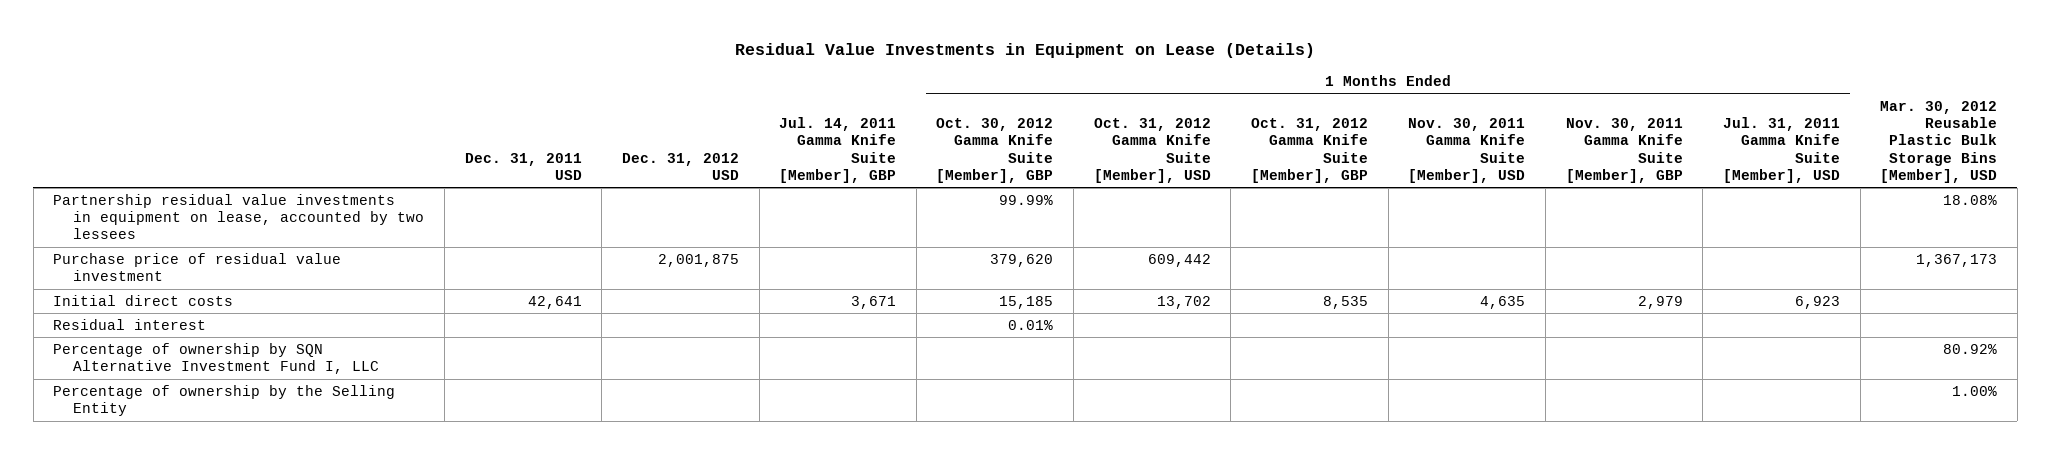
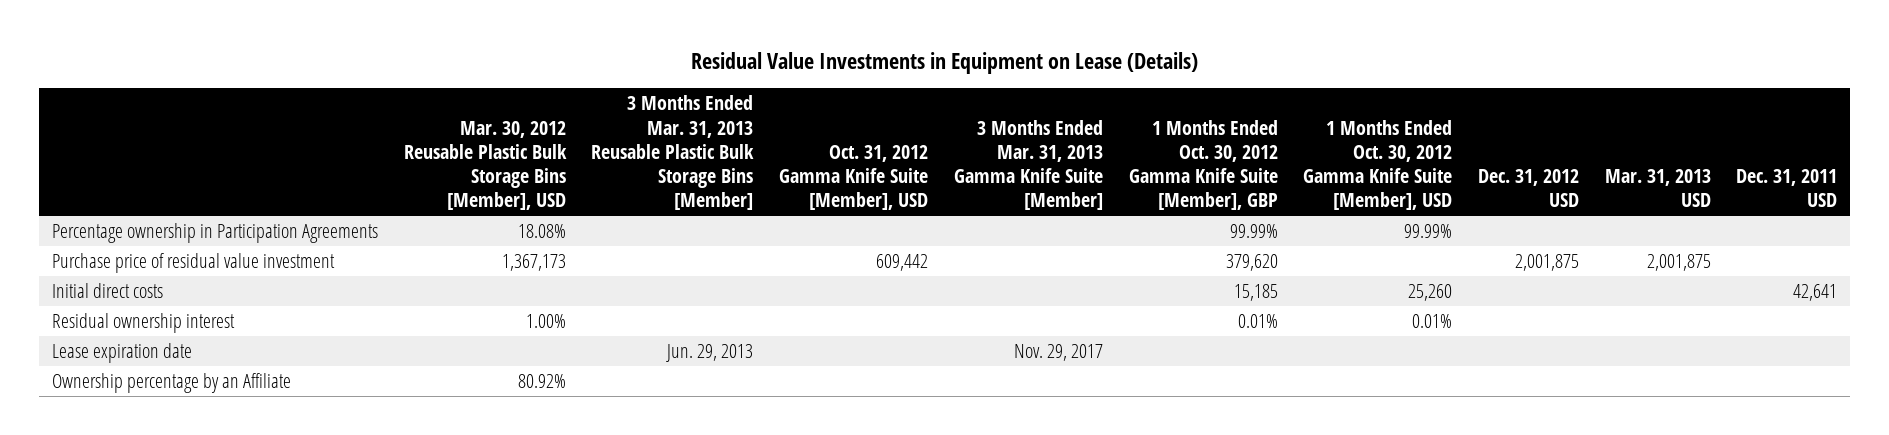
- | Dec. 31, 2011 USD | Dec. 31, 2012 USD | Jul. 14, 2011 Gamma Knife Suite [Member], GBP | 1 Months Ended Oct. 30, 2012 Gamma Knife Suite [Member], GBP | 1 Months Ended Oct. 31, 2012 Gamma Knife Suite [Member], USD | 1 Months Ended Oct. 31, 2012 Gamma Knife Suite [Member], GBP | 1 Months Ended Nov. 30, 2011 Gamma Knife Suite [Member], USD | 1 Months Ended Nov. 30, 2011 Gamma Knife Suite [Member], GBP | 1 Months Ended Jul. 31, 2011 Gamma Knife Suite [Member], USD | Mar. 30, 2012 Reusable Plastic Bulk Storage Bins [Member], USD
+ | Mar. 30, 2012 Reusable Plastic Bulk Storage Bins [Member], USD | 3 Months Ended Mar. 31, 2013 Reusable Plastic Bulk Storage Bins [Member] | Oct. 31, 2012 Gamma Knife Suite [Member], USD | 3 Months Ended Mar. 31, 2013 Gamma Knife Suite [Member] | 1 Months Ended Oct. 30, 2012 Gamma Knife Suite [Member], GBP | 1 Months Ended Oct. 30, 2012 Gamma Knife Suite [Member], USD | Dec. 31, 2012 USD | Mar. 31, 2013 USD | Dec. 31, 2011 USD
- Partnership residual value investments in equipment on lease, accounted by two lessees | | | | 99.99% | | | | | | 18.08%
+ Percentage ownership in Participation Agreements | 18.08% | | | | 99.99% | 99.99% | | |
- Residual interest | | | | 0.01% | | | | | |
- Percentage of ownership by SQN Alternative Investment Fund I, LLC | | | | | | | | | | 80.92%
- Percentage of ownership by the Selling Entity | | | | | | | | | | 1.00%
+ Residual ownership interest | 1.00% | | | | 0.01% | 0.01% | | |
+ Lease expiration date | | Jun. 29, 2013 | | Nov. 29, 2017 | | | | |
+ Ownership percentage by an Affiliate | 80.92% | | | | | | | |

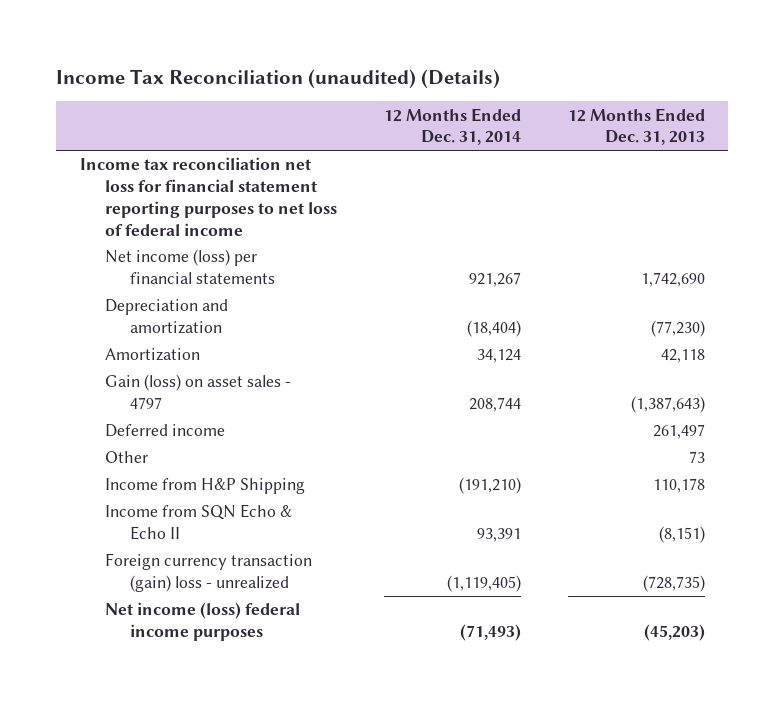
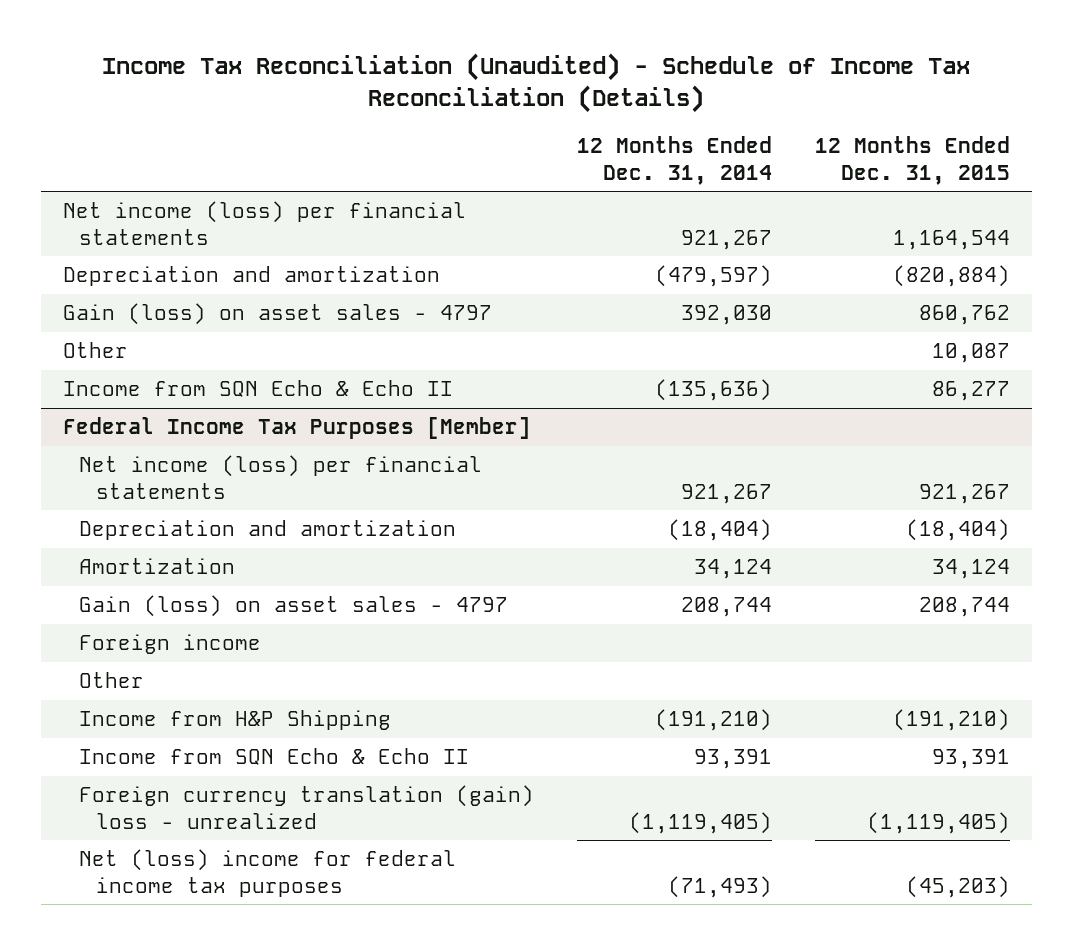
- Income Tax Reconciliation (unaudited) (Details)
+ Income Tax Reconciliation (Unaudited) - Schedule of Income Tax Reconciliation (Details)
- | 12 Months Ended Dec. 31, 2014 | 12 Months Ended Dec. 31, 2013
+ | 12 Months Ended Dec. 31, 2014 | 12 Months Ended Dec. 31, 2015
- Income tax reconciliation net loss for financial statement reporting purposes to net loss of federal income
+ Depreciation and amortization | (479,597) | (820,884)
+ Gain (loss) on asset sales - 4797 | 392,030 | 860,762
+ Other | | 10,087
+ Income from SQN Echo & Echo II | (135,636) | 86,277
+ Federal Income Tax Purposes [Member]
+ Net income (loss) per financial statements | 921,267 | 921,267
- Deferred income | | 261,497
+ Foreign income
- Foreign currency transaction (gain) loss - unrealized | (1,119,405) | (728,735)
- Net income (loss) federal income purposes | (71,493) | (45,203)
+ Foreign currency translation (gain) loss - unrealized | (1,119,405) | (1,119,405)
+ Net (loss) income for federal income tax purposes | (71,493) | (45,203)

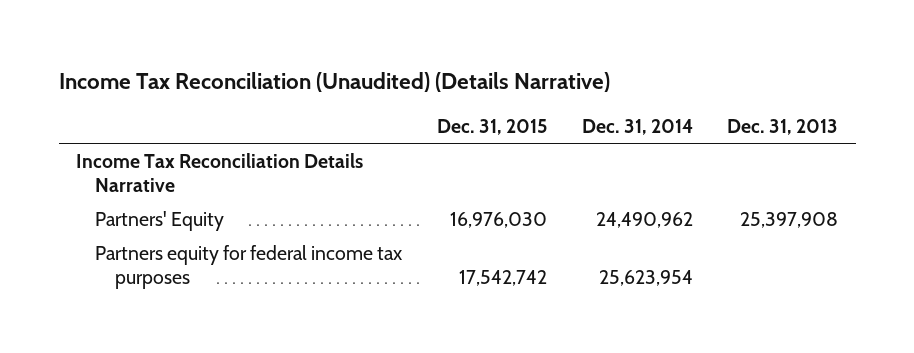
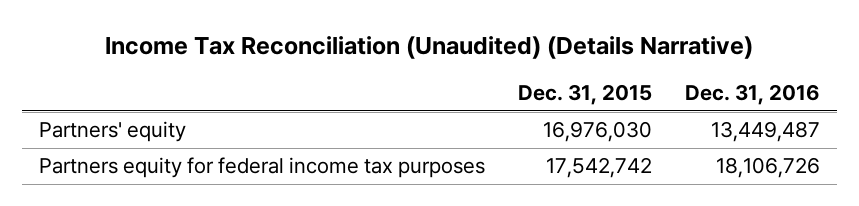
- | Dec. 31, 2015 | Dec. 31, 2014 | Dec. 31, 2013
+ | Dec. 31, 2015 | Dec. 31, 2016
- Income Tax Reconciliation Details Narrative
- Partners' Equity | 16,976,030 | 24,490,962 | 25,397,908
+ Partners' equity | 16,976,030 | 13,449,487

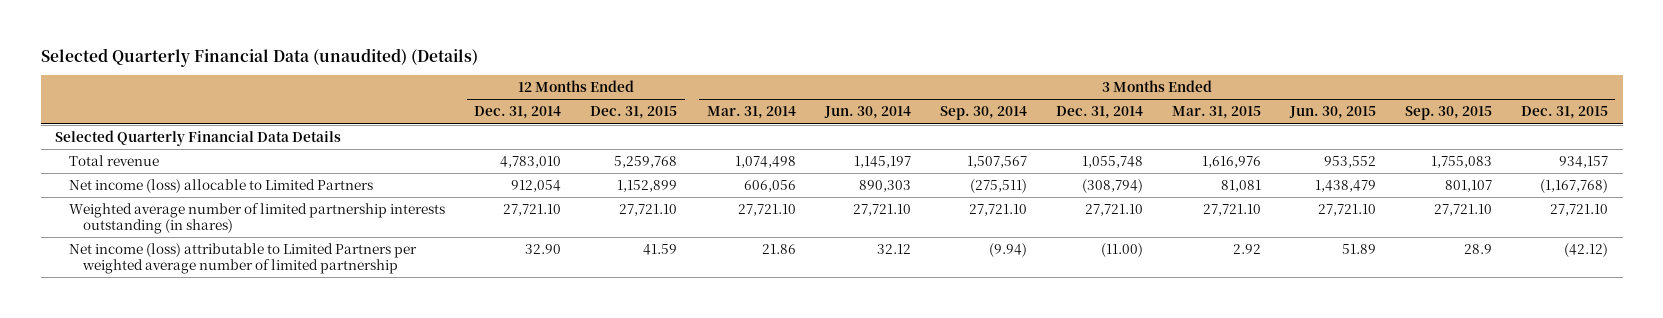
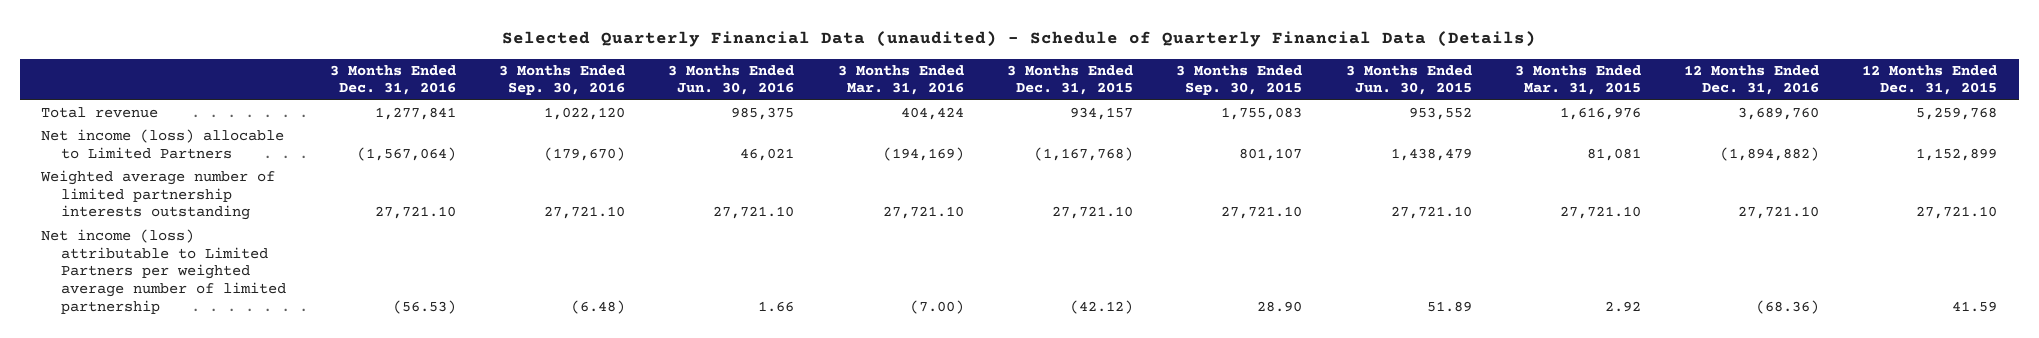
- Selected Quarterly Financial Data (unaudited) (Details)
+ Selected Quarterly Financial Data (unaudited) - Schedule of Quarterly Financial Data (Details)
- | 12 Months Ended Dec. 31, 2014 | 12 Months Ended Dec. 31, 2015 | 3 Months Ended Mar. 31, 2014 | 3 Months Ended Jun. 30, 2014 | 3 Months Ended Sep. 30, 2014 | 3 Months Ended Dec. 31, 2014 | 3 Months Ended Mar. 31, 2015 | 3 Months Ended Jun. 30, 2015 | 3 Months Ended Sep. 30, 2015 | 3 Months Ended Dec. 31, 2015
+ | 3 Months Ended Dec. 31, 2016 | 3 Months Ended Sep. 30, 2016 | 3 Months Ended Jun. 30, 2016 | 3 Months Ended Mar. 31, 2016 | 3 Months Ended Dec. 31, 2015 | 3 Months Ended Sep. 30, 2015 | 3 Months Ended Jun. 30, 2015 | 3 Months Ended Mar. 31, 2015 | 12 Months Ended Dec. 31, 2016 | 12 Months Ended Dec. 31, 2015
- Selected Quarterly Financial Data Details
- Weighted average number of limited partnership interests outstanding (in shares) | 27,721.10 | 27,721.10 | 27,721.10 | 27,721.10 | 27,721.10 | 27,721.10 | 27,721.10 | 27,721.10 | 27,721.10 | 27,721.10
- Net income (loss) attributable to Limited Partners per weighted average number of limited partnership | 32.90 | 41.59 | 21.86 | 32.12 | (9.94) | (11.00) | 2.92 | 51.89 | 28.9 | (42.12)
+ Weighted average number of limited partnership interests outstanding | 27,721.10 | 27,721.10 | 27,721.10 | 27,721.10 | 27,721.10 | 27,721.10 | 27,721.10 | 27,721.10 | 27,721.10 | 27,721.10
+ Net income (loss) attributable to Limited Partners per weighted average number of limited partnership | (56.53) | (6.48) | 1.66 | (7.00) | (42.12) | 28.90 | 51.89 | 2.92 | (68.36) | 41.59

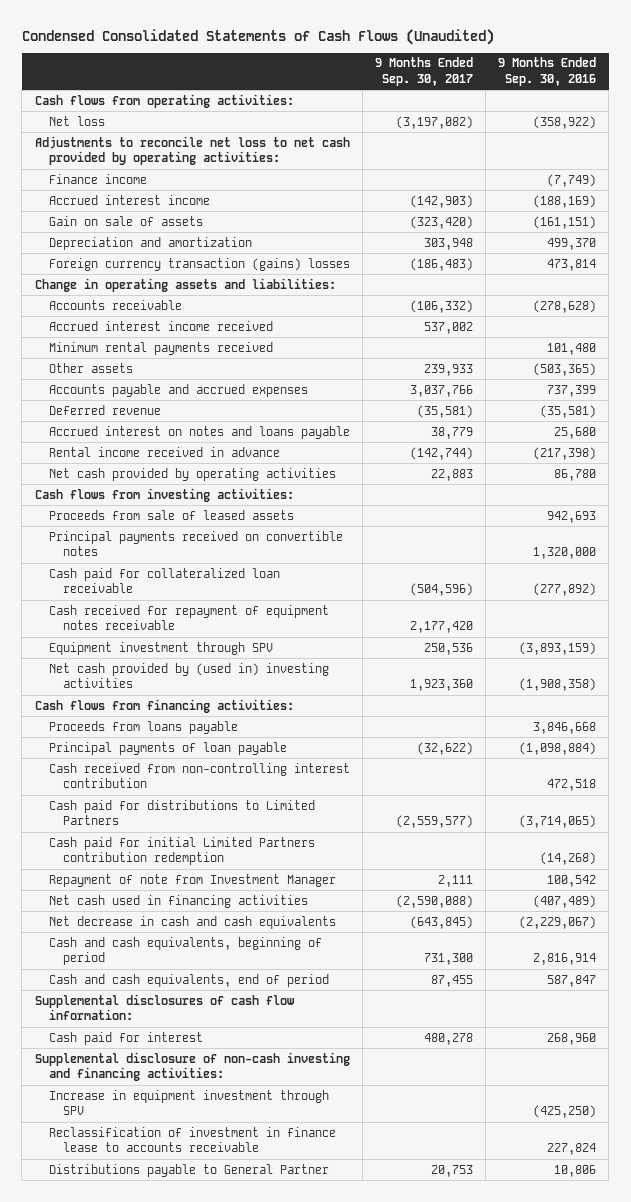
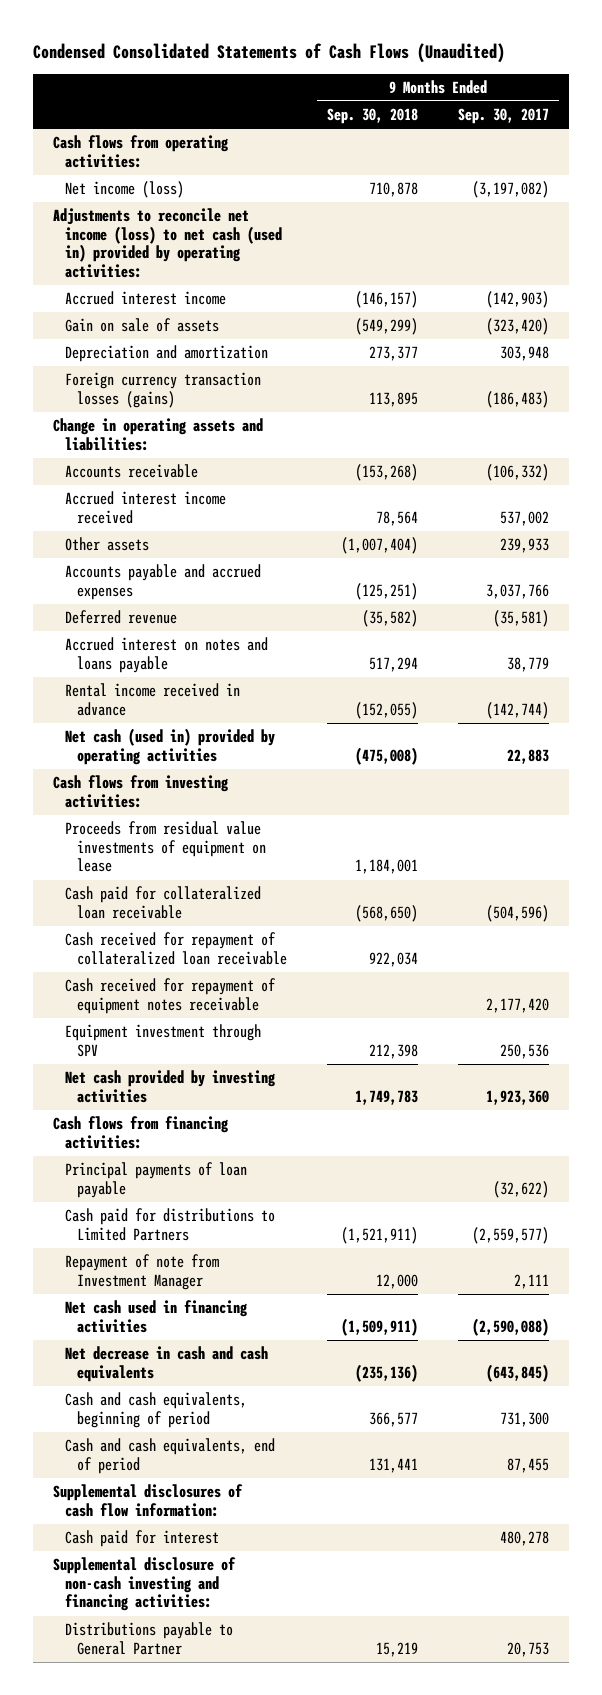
- | 9 Months Ended Sep. 30, 2017 | 9 Months Ended Sep. 30, 2016
+ | 9 Months Ended Sep. 30, 2018 | 9 Months Ended Sep. 30, 2017
- Net loss | (3,197,082) | (358,922)
- Adjustments to reconcile net loss to net cash provided by operating activities:
- Finance income | | (7,749)
+ Net income (loss) | 710,878 | (3,197,082)
+ Adjustments to reconcile net income (loss) to net cash (used in) provided by operating activities:
- Foreign currency transaction (gains) losses | (186,483) | 473,814
+ Foreign currency transaction losses (gains) | 113,895 | (186,483)
- Minimum rental payments received | | 101,480
- Net cash provided by operating activities | 22,883 | 86,780
+ Net cash (used in) provided by operating activities | (475,008) | 22,883
- Proceeds from sale of leased assets | | 942,693
- Principal payments received on convertible notes | | 1,320,000
+ Proceeds from residual value investments of equipment on lease | 1,184,001 |
+ Cash received for repayment of collateralized loan receivable | 922,034 |
- Net cash provided by (used in) investing activities | 1,923,360 | (1,908,358)
+ Net cash provided by investing activities | 1,749,783 | 1,923,360
- Proceeds from loans payable | | 3,846,668
- Cash received from non-controlling interest contribution | | 472,518
- Cash paid for initial Limited Partners contribution redemption | | (14,268)
- Increase in equipment investment through SPV | | (425,250)
- Reclassification of investment in finance lease to accounts receivable | | 227,824

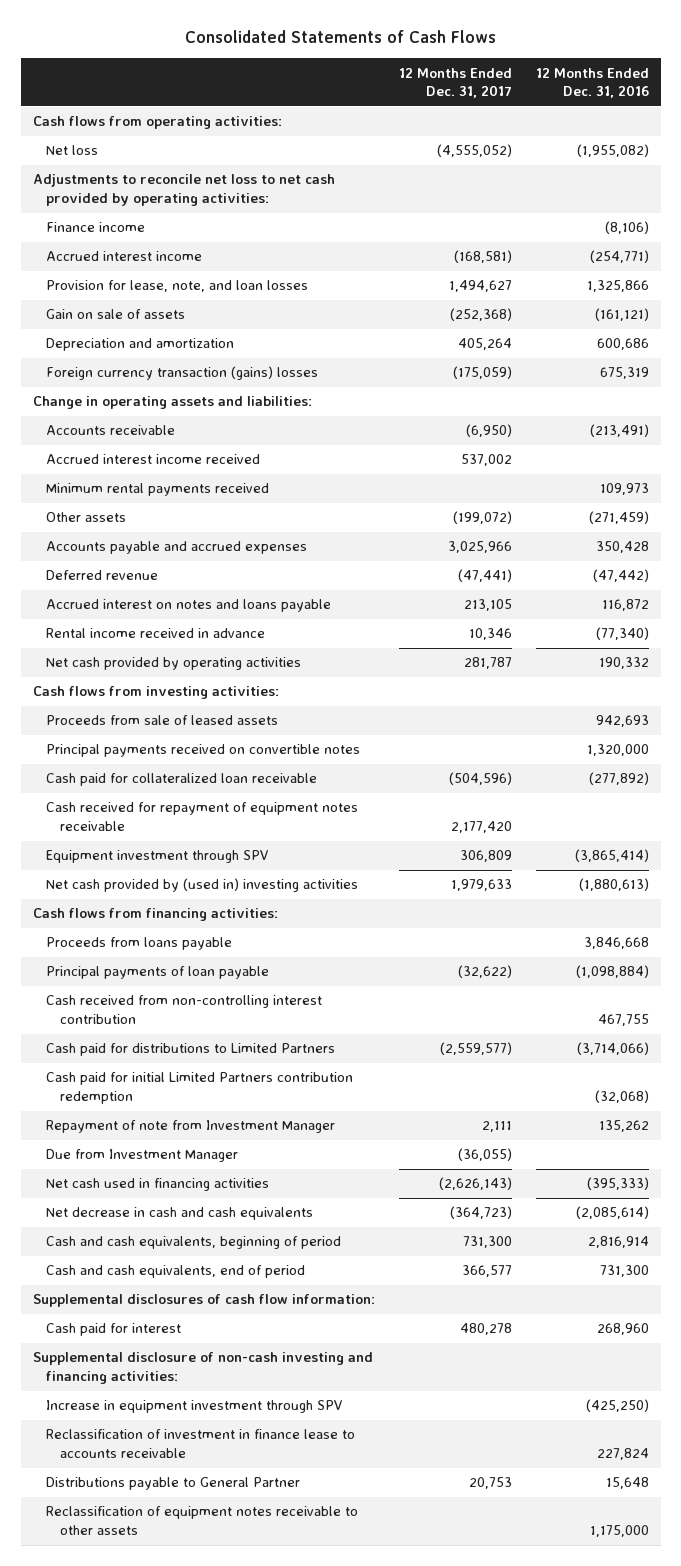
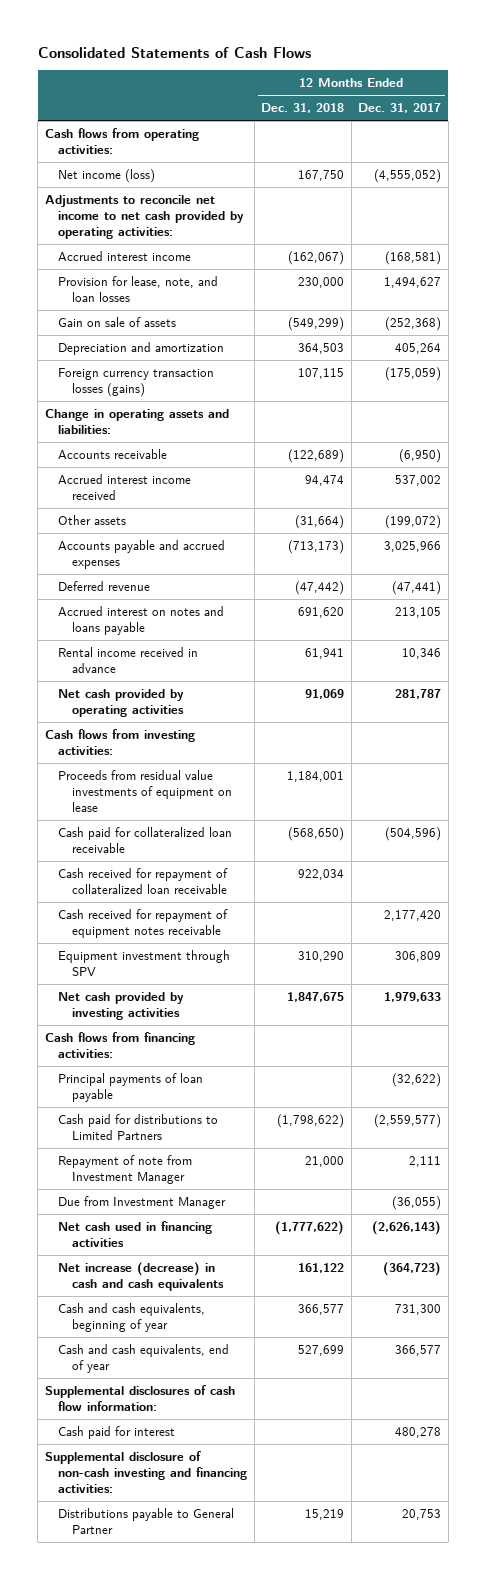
- | 12 Months Ended Dec. 31, 2017 | 12 Months Ended Dec. 31, 2016
+ | 12 Months Ended Dec. 31, 2018 | 12 Months Ended Dec. 31, 2017
- Net loss | (4,555,052) | (1,955,082)
- Adjustments to reconcile net loss to net cash provided by operating activities:
- Finance income | | (8,106)
+ Net income (loss) | 167,750 | (4,555,052)
+ Adjustments to reconcile net income to net cash provided by operating activities:
- Foreign currency transaction (gains) losses | (175,059) | 675,319
+ Foreign currency transaction losses (gains) | 107,115 | (175,059)
- Minimum rental payments received | | 109,973
- Proceeds from sale of leased assets | | 942,693
- Principal payments received on convertible notes | | 1,320,000
+ Proceeds from residual value investments of equipment on lease | 1,184,001 |
+ Cash received for repayment of collateralized loan receivable | 922,034 |
- Net cash provided by (used in) investing activities | 1,979,633 | (1,880,613)
+ Net cash provided by investing activities | 1,847,675 | 1,979,633
- Proceeds from loans payable | | 3,846,668
- Cash received from non-controlling interest contribution | | 467,755
- Cash paid for initial Limited Partners contribution redemption | | (32,068)
- Net decrease in cash and cash equivalents | (364,723) | (2,085,614)
- Cash and cash equivalents, beginning of period | 731,300 | 2,816,914
- Cash and cash equivalents, end of period | 366,577 | 731,300
+ Net increase (decrease) in cash and cash equivalents | 161,122 | (364,723)
+ Cash and cash equivalents, beginning of year | 366,577 | 731,300
+ Cash and cash equivalents, end of year | 527,699 | 366,577
- Increase in equipment investment through SPV | | (425,250)
- Reclassification of investment in finance lease to accounts receivable | | 227,824
- Reclassification of equipment notes receivable to other assets | | 1,175,000

